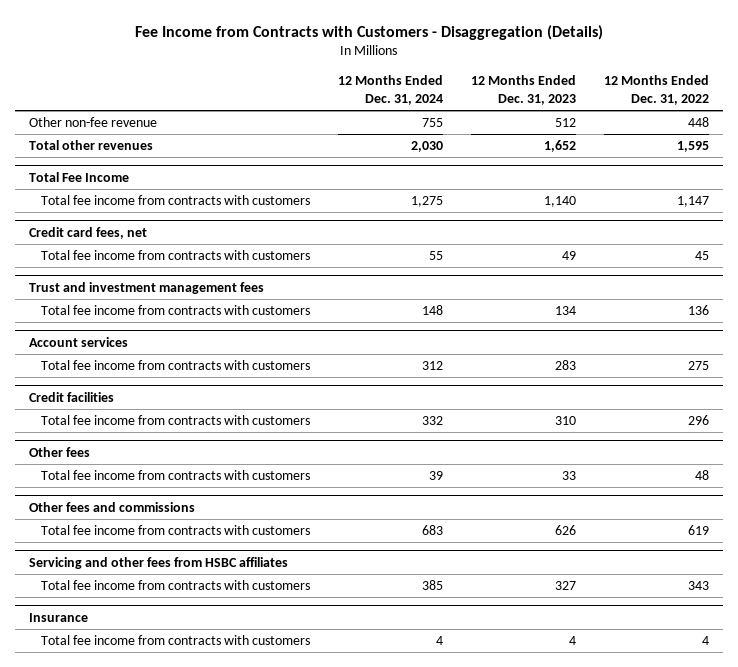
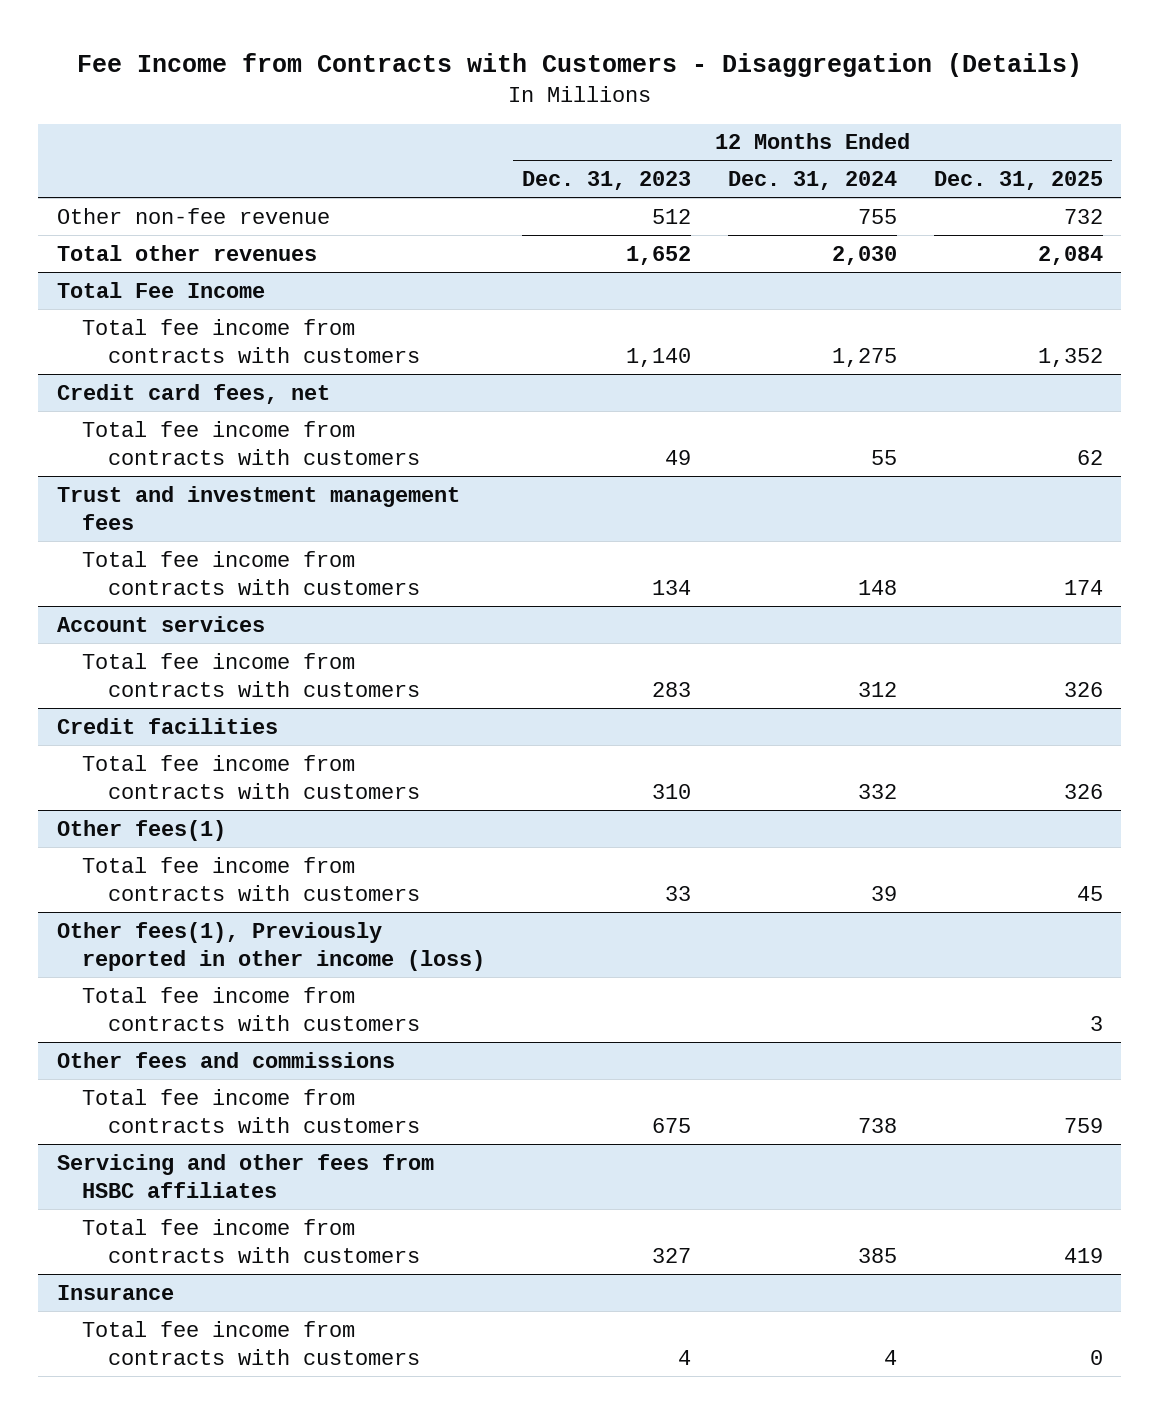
- | 12 Months Ended Dec. 31, 2024 | 12 Months Ended Dec. 31, 2023 | 12 Months Ended Dec. 31, 2022
+ | 12 Months Ended Dec. 31, 2023 | 12 Months Ended Dec. 31, 2024 | 12 Months Ended Dec. 31, 2025
- Other fees
+ Other fees(1)
+ Other fees(1), Previously reported in other income (loss)
+ Total fee income from contracts with customers | | | 3
@ Other fees and commissions
- Total fee income from contracts with customers | 683 | 626 | 619
+ Total fee income from contracts with customers | 675 | 738 | 759

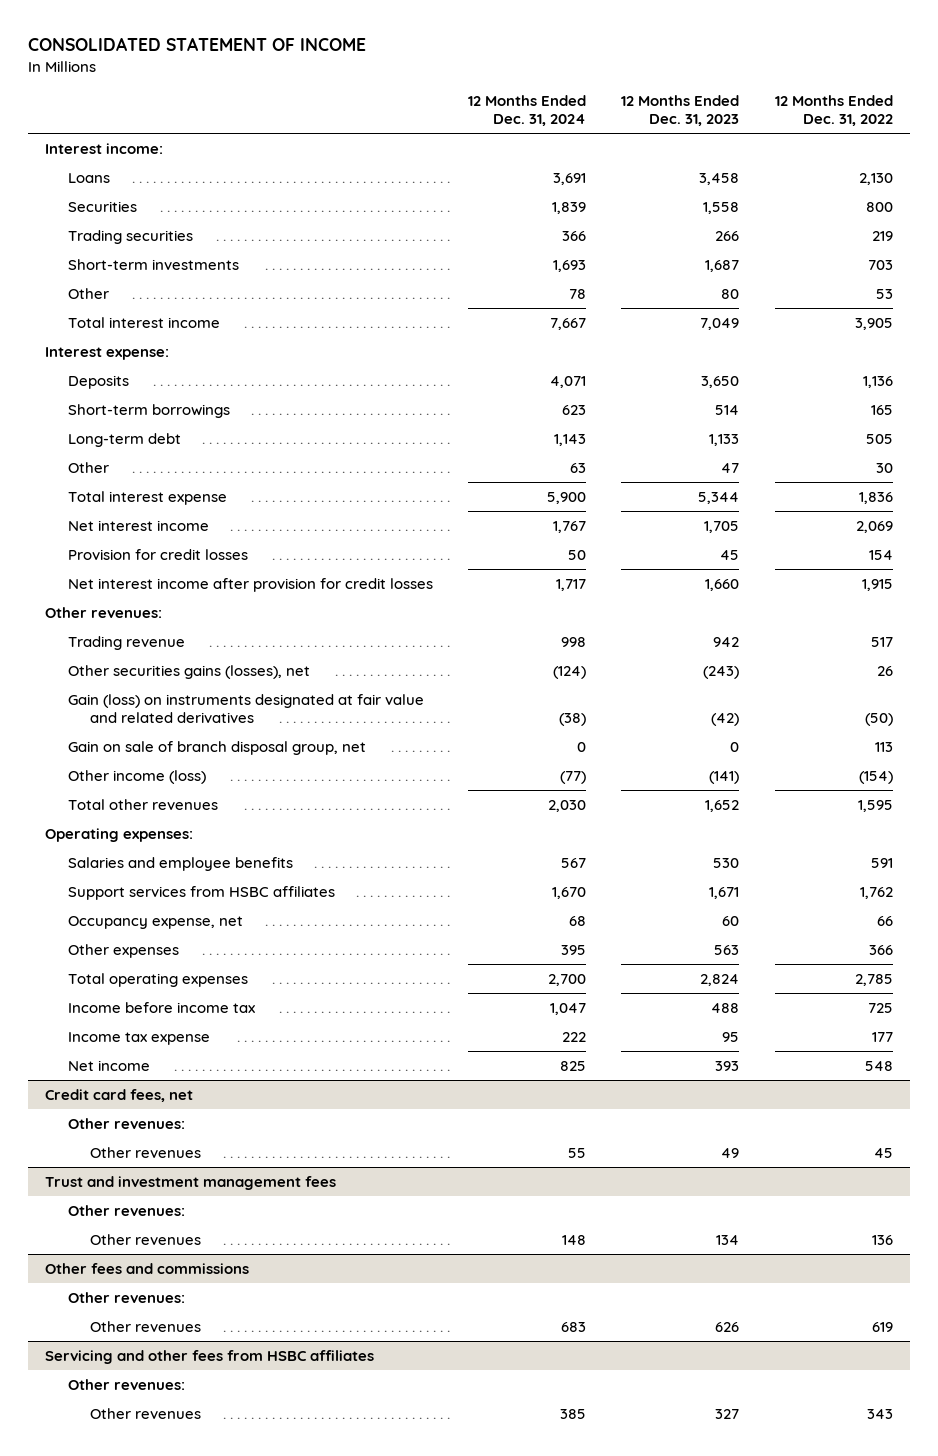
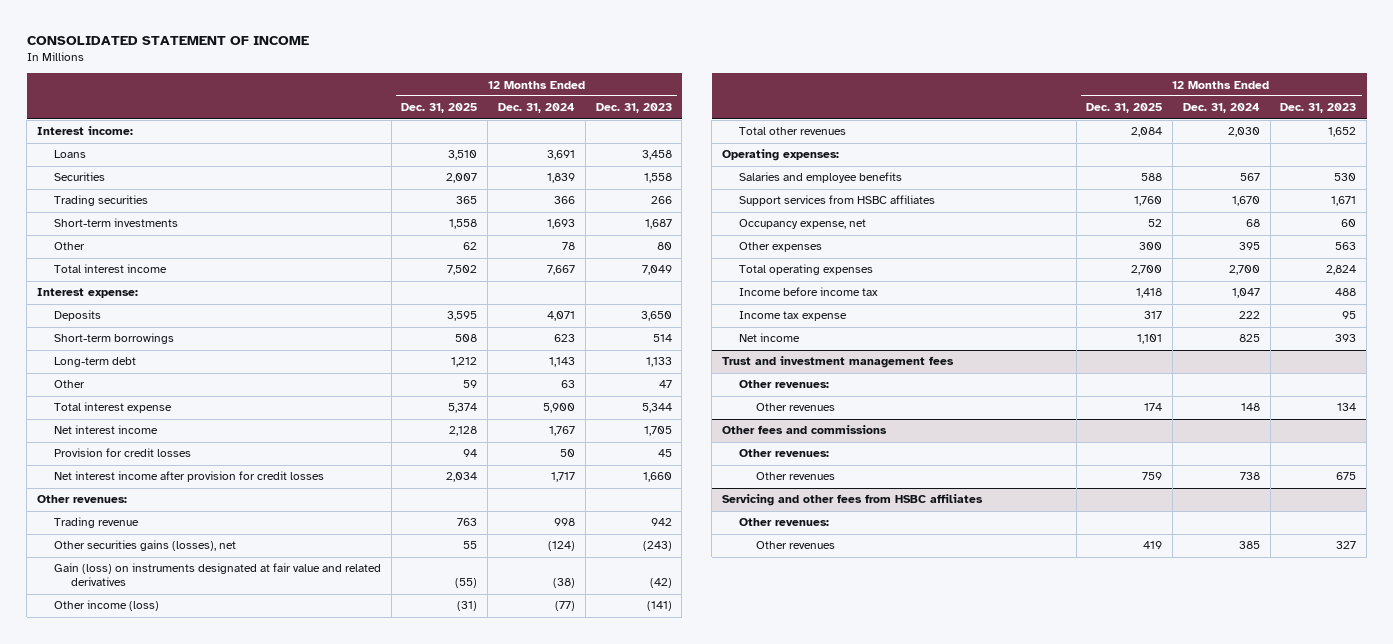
- | 12 Months Ended Dec. 31, 2024 | 12 Months Ended Dec. 31, 2023 | 12 Months Ended Dec. 31, 2022
+ | 12 Months Ended Dec. 31, 2025 | 12 Months Ended Dec. 31, 2024 | 12 Months Ended Dec. 31, 2023
- Gain on sale of branch disposal group, net | 0 | 0 | 113
- Credit card fees, net
- Other revenues:
- Other revenues | 55 | 49 | 45
@ Other fees and commissions
- Other revenues | 683 | 626 | 619
+ Other revenues | 759 | 738 | 675

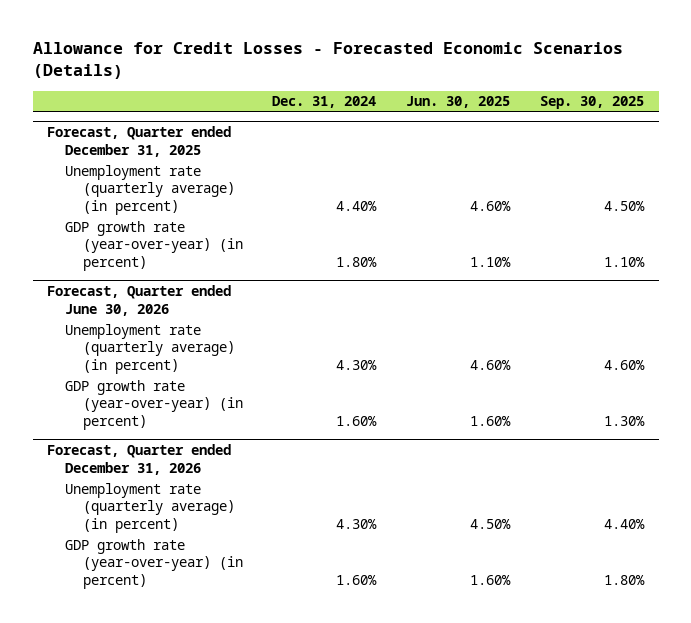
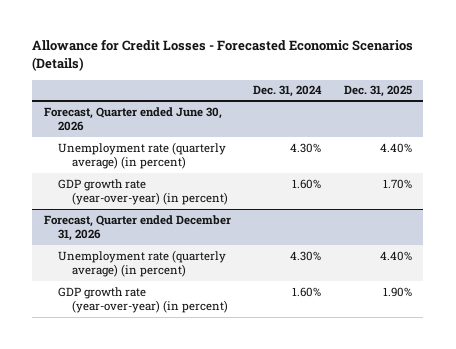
- | Dec. 31, 2024 | Jun. 30, 2025 | Sep. 30, 2025
+ | Dec. 31, 2024 | Dec. 31, 2025
- Forecast, Quarter ended December 31, 2025
- Unemployment rate (quarterly average) (in percent) | 4.40% | 4.60% | 4.50%
- GDP growth rate (year-over-year) (in percent) | 1.80% | 1.10% | 1.10%

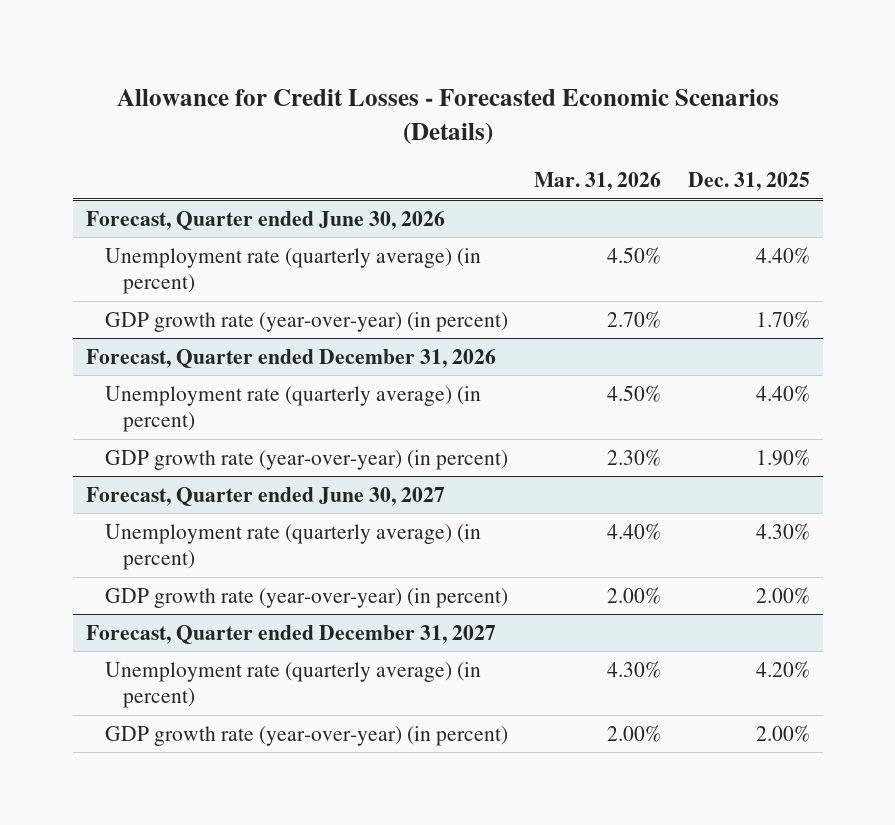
- | Dec. 31, 2024 | Dec. 31, 2025
+ | Mar. 31, 2026 | Dec. 31, 2025
+ Forecast, Quarter ended June 30, 2027
+ Unemployment rate (quarterly average) (in percent) | 4.40% | 4.30%
+ GDP growth rate (year-over-year) (in percent) | 2.00% | 2.00%
+ Forecast, Quarter ended December 31, 2027
+ Unemployment rate (quarterly average) (in percent) | 4.30% | 4.20%
+ GDP growth rate (year-over-year) (in percent) | 2.00% | 2.00%

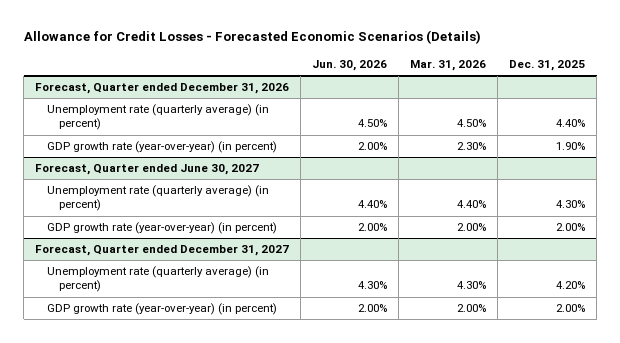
- | Mar. 31, 2026 | Dec. 31, 2025
+ | Jun. 30, 2026 | Mar. 31, 2026 | Dec. 31, 2025
- Forecast, Quarter ended June 30, 2026
- Unemployment rate (quarterly average) (in percent) | 4.50% | 4.40%
- GDP growth rate (year-over-year) (in percent) | 2.70% | 1.70%

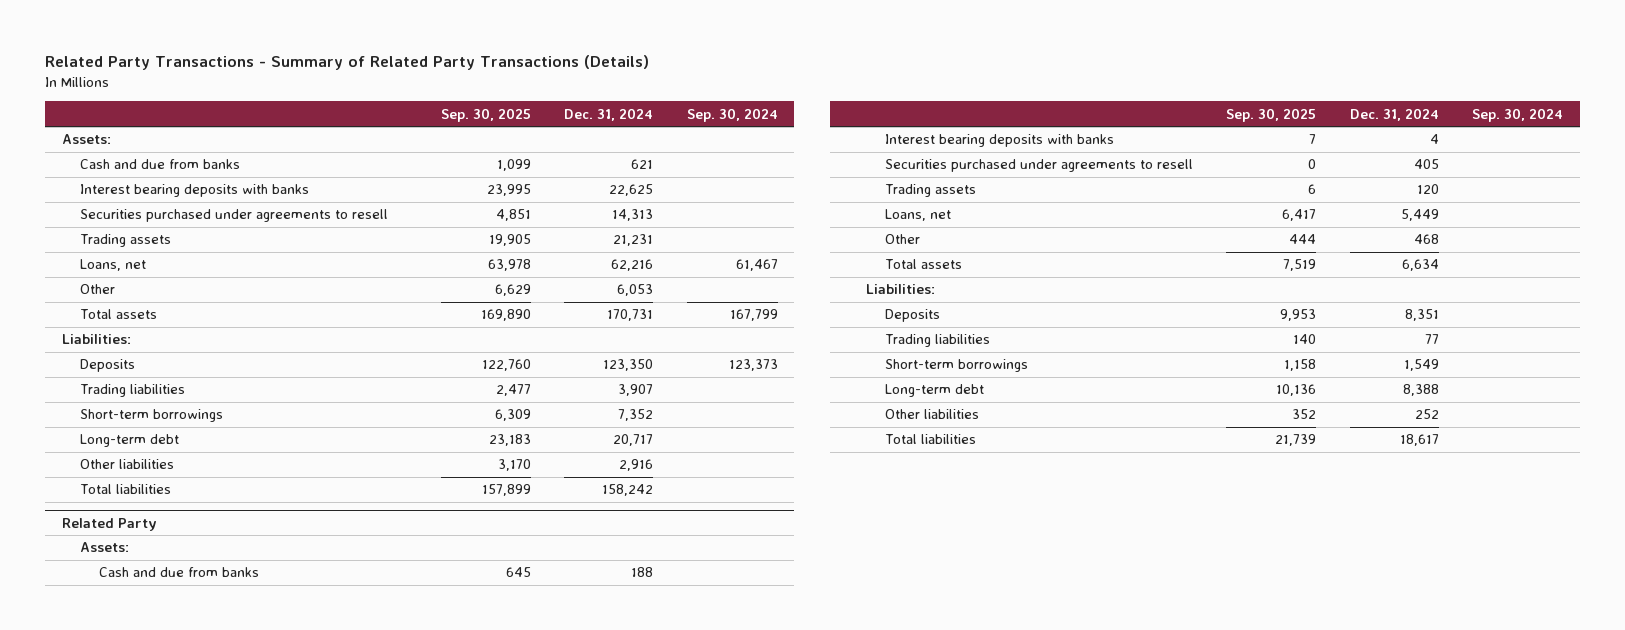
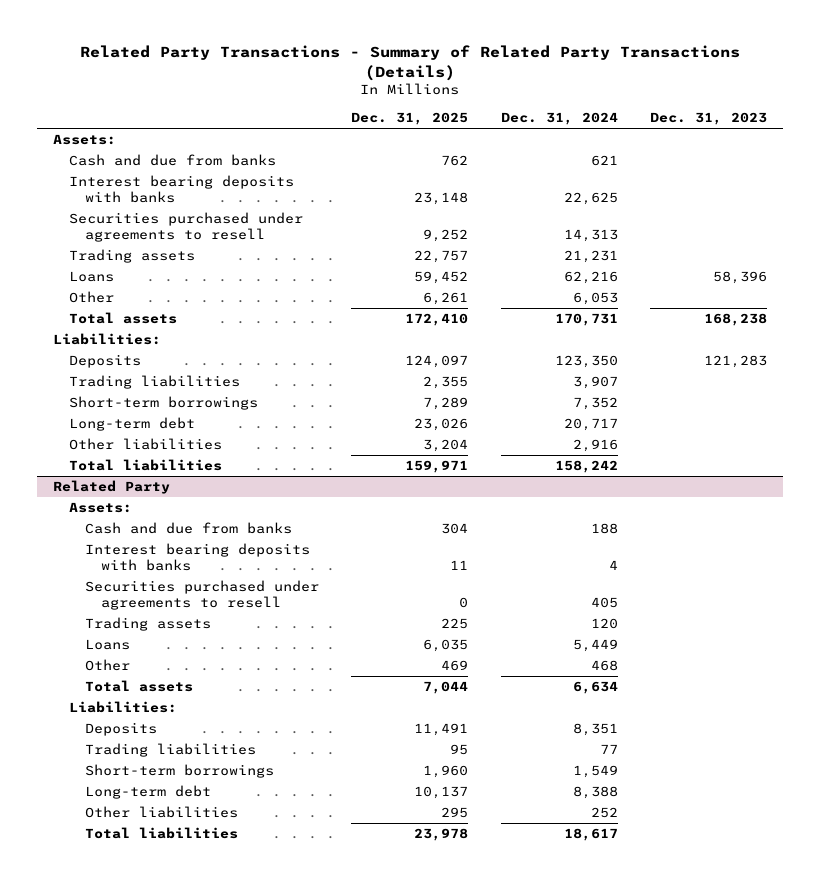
- | Sep. 30, 2025 | Dec. 31, 2024 | Sep. 30, 2024
+ | Dec. 31, 2025 | Dec. 31, 2024 | Dec. 31, 2023
- Loans, net | 63,978 | 62,216 | 61,467
+ Loans | 59,452 | 62,216 | 58,396
@ Related Party
- Loans, net | 6,417 | 5,449 |
+ Loans | 6,035 | 5,449 |

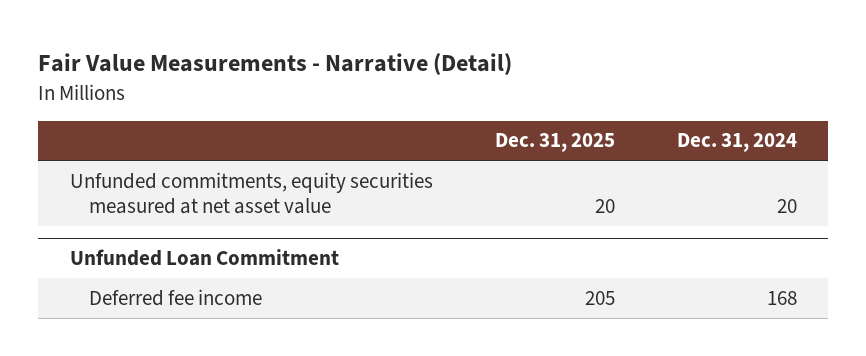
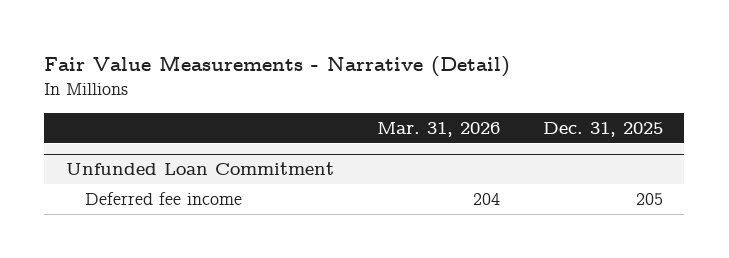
- | Dec. 31, 2025 | Dec. 31, 2024
+ | Mar. 31, 2026 | Dec. 31, 2025
- Unfunded commitments, equity securities measured at net asset value | 20 | 20

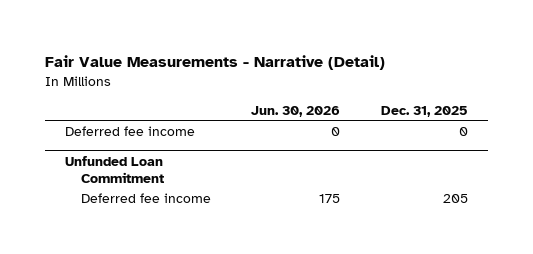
- | Mar. 31, 2026 | Dec. 31, 2025
+ | Jun. 30, 2026 | Dec. 31, 2025
+ Deferred fee income | 0 | 0

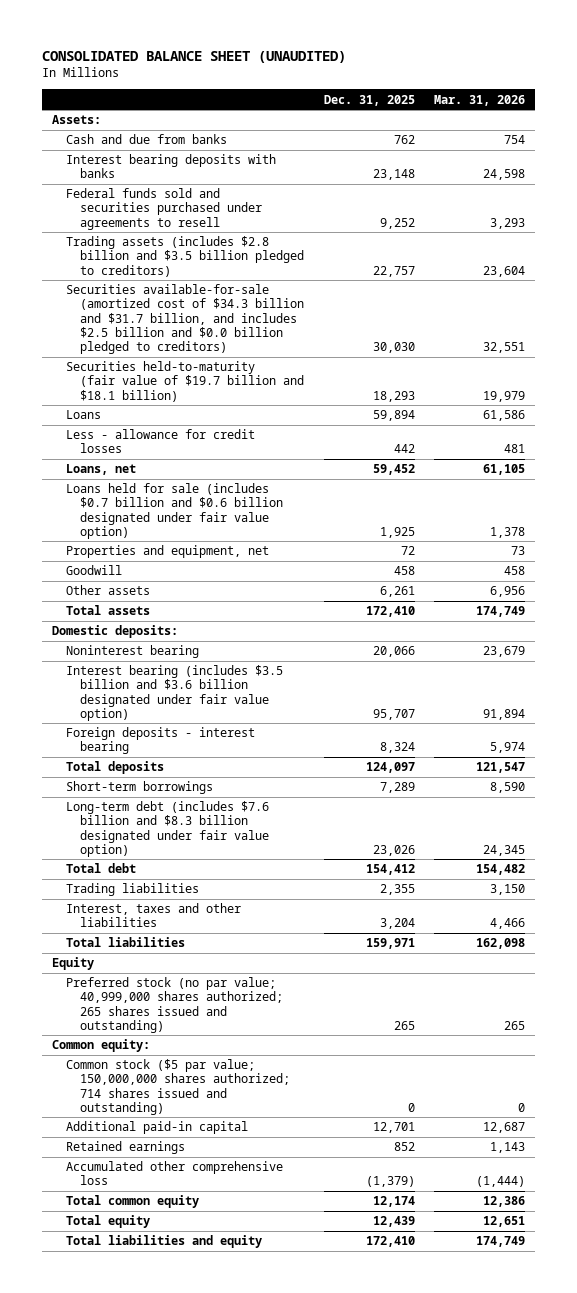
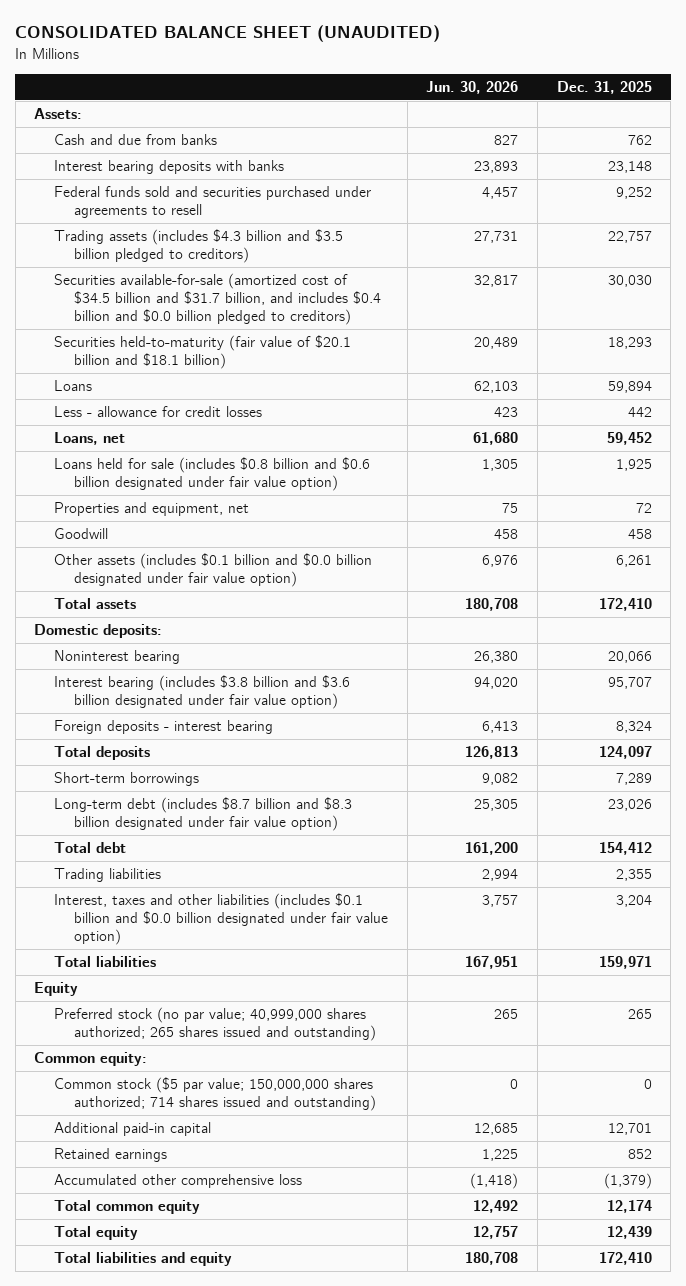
- | Dec. 31, 2025 | Mar. 31, 2026
+ | Jun. 30, 2026 | Dec. 31, 2025
- Trading assets (includes $2.8 billion and $3.5 billion pledged to creditors) | 22,757 | 23,604
- Securities available-for-sale (amortized cost of $34.3 billion and $31.7 billion, and includes $2.5 billion and $0.0 billion pledged to creditors) | 30,030 | 32,551
- Securities held-to-maturity (fair value of $19.7 billion and $18.1 billion) | 18,293 | 19,979
+ Trading assets (includes $4.3 billion and $3.5 billion pledged to creditors) | 27,731 | 22,757
+ Securities available-for-sale (amortized cost of $34.5 billion and $31.7 billion, and includes $0.4 billion and $0.0 billion pledged to creditors) | 32,817 | 30,030
+ Securities held-to-maturity (fair value of $20.1 billion and $18.1 billion) | 20,489 | 18,293
- Loans held for sale (includes $0.7 billion and $0.6 billion designated under fair value option) | 1,925 | 1,378
+ Loans held for sale (includes $0.8 billion and $0.6 billion designated under fair value option) | 1,305 | 1,925
- Other assets | 6,261 | 6,956
+ Other assets (includes $0.1 billion and $0.0 billion designated under fair value option) | 6,976 | 6,261
- Interest bearing (includes $3.5 billion and $3.6 billion designated under fair value option) | 95,707 | 91,894
+ Interest bearing (includes $3.8 billion and $3.6 billion designated under fair value option) | 94,020 | 95,707
- Long-term debt (includes $7.6 billion and $8.3 billion designated under fair value option) | 23,026 | 24,345
+ Long-term debt (includes $8.7 billion and $8.3 billion designated under fair value option) | 25,305 | 23,026
- Interest, taxes and other liabilities | 3,204 | 4,466
+ Interest, taxes and other liabilities (includes $0.1 billion and $0.0 billion designated under fair value option) | 3,757 | 3,204

